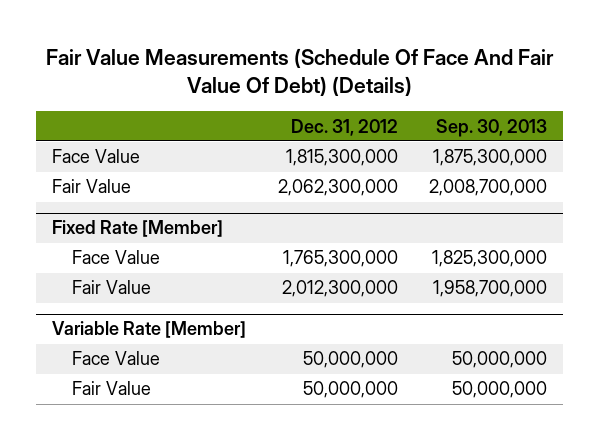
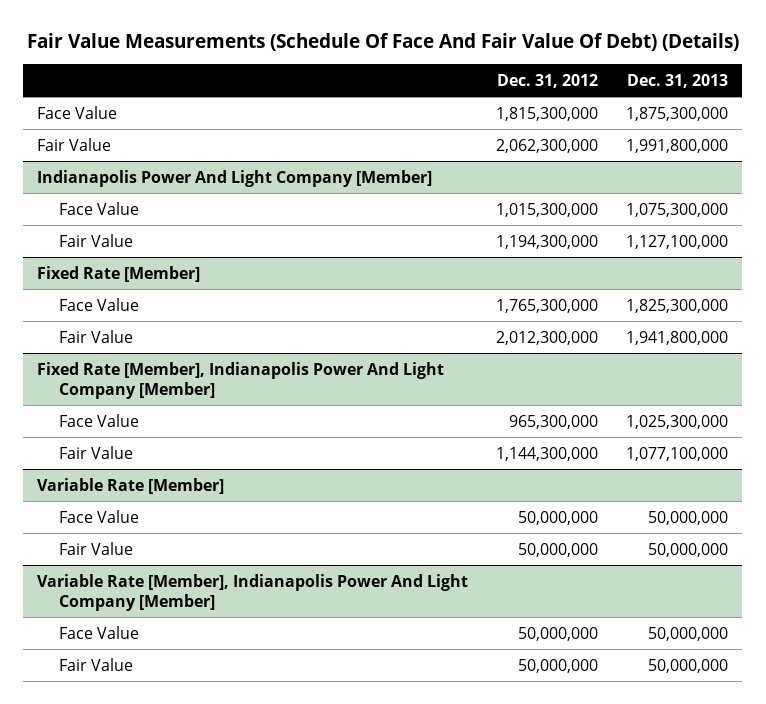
- | Dec. 31, 2012 | Sep. 30, 2013
+ | Dec. 31, 2012 | Dec. 31, 2013
+ Indianapolis Power And Light Company [Member]
+ Face Value | 1,015,300,000 | 1,075,300,000
+ Fair Value | 1,194,300,000 | 1,127,100,000
+ Fixed Rate [Member], Indianapolis Power And Light Company [Member]
+ Face Value | 965,300,000 | 1,025,300,000
+ Fair Value | 1,144,300,000 | 1,077,100,000
+ Variable Rate [Member], Indianapolis Power And Light Company [Member]
+ Face Value | 50,000,000 | 50,000,000
+ Fair Value | 50,000,000 | 50,000,000

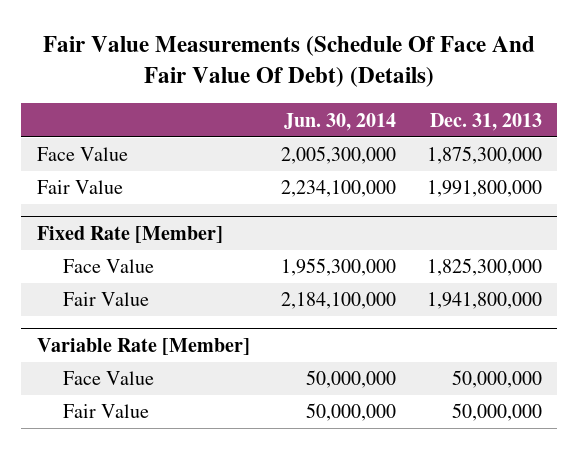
- | Dec. 31, 2012 | Dec. 31, 2013
+ | Jun. 30, 2014 | Dec. 31, 2013
- Indianapolis Power And Light Company [Member]
- Face Value | 1,015,300,000 | 1,075,300,000
- Fair Value | 1,194,300,000 | 1,127,100,000
- Fixed Rate [Member], Indianapolis Power And Light Company [Member]
- Face Value | 965,300,000 | 1,025,300,000
- Fair Value | 1,144,300,000 | 1,077,100,000
- Variable Rate [Member], Indianapolis Power And Light Company [Member]
- Face Value | 50,000,000 | 50,000,000
- Fair Value | 50,000,000 | 50,000,000

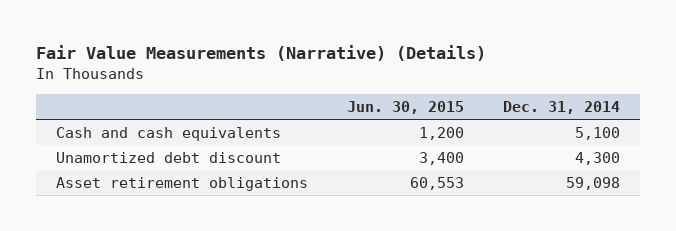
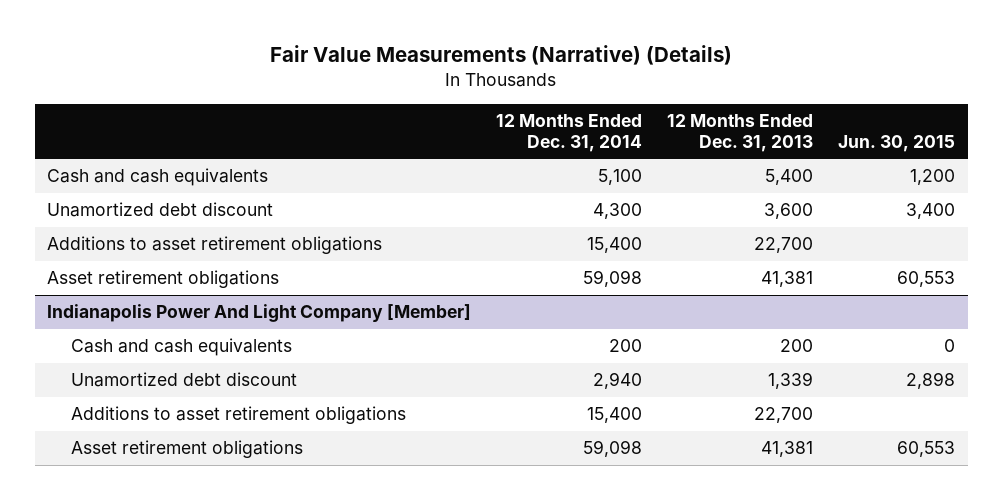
- | Jun. 30, 2015 | Dec. 31, 2014
+ | 12 Months Ended Dec. 31, 2014 | 12 Months Ended Dec. 31, 2013 | Jun. 30, 2015
+ Additions to asset retirement obligations | 15,400 | 22,700 |
+ Indianapolis Power And Light Company [Member]
+ Cash and cash equivalents | 200 | 200 | 0
+ Unamortized debt discount | 2,940 | 1,339 | 2,898
+ Additions to asset retirement obligations | 15,400 | 22,700 |
+ Asset retirement obligations | 59,098 | 41,381 | 60,553

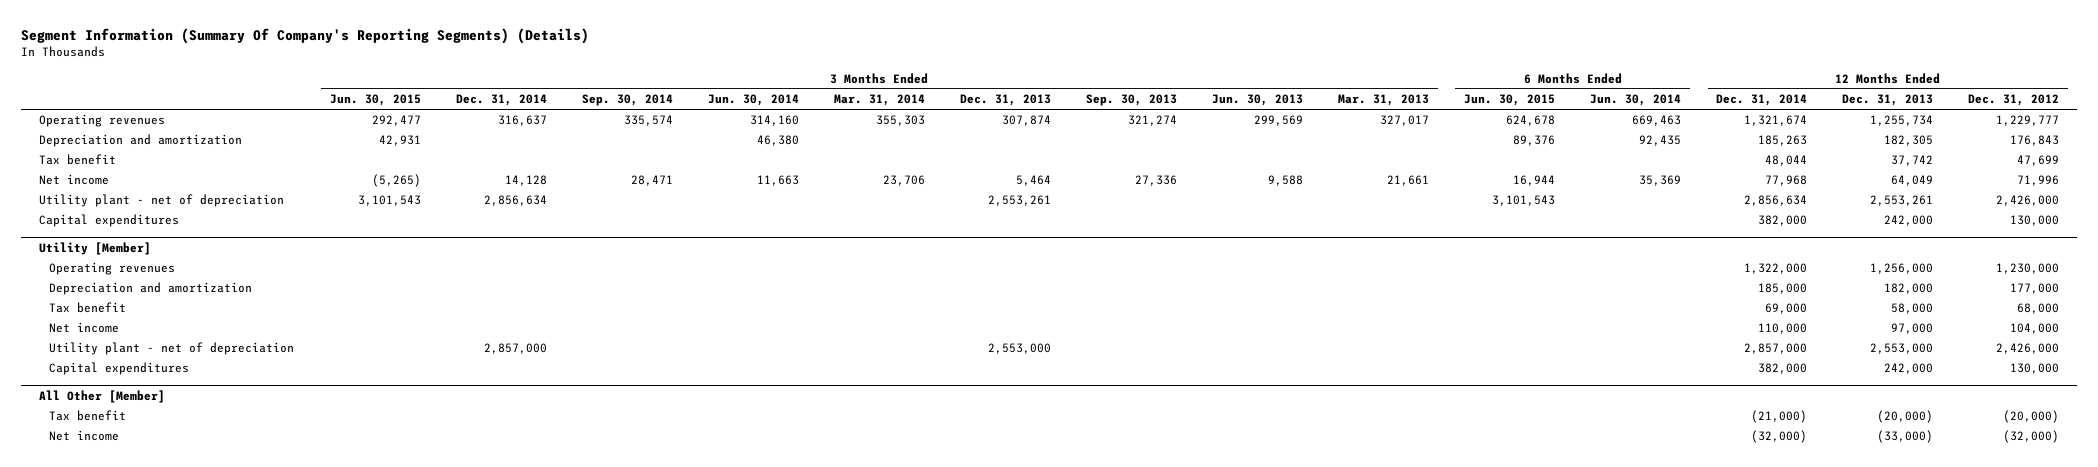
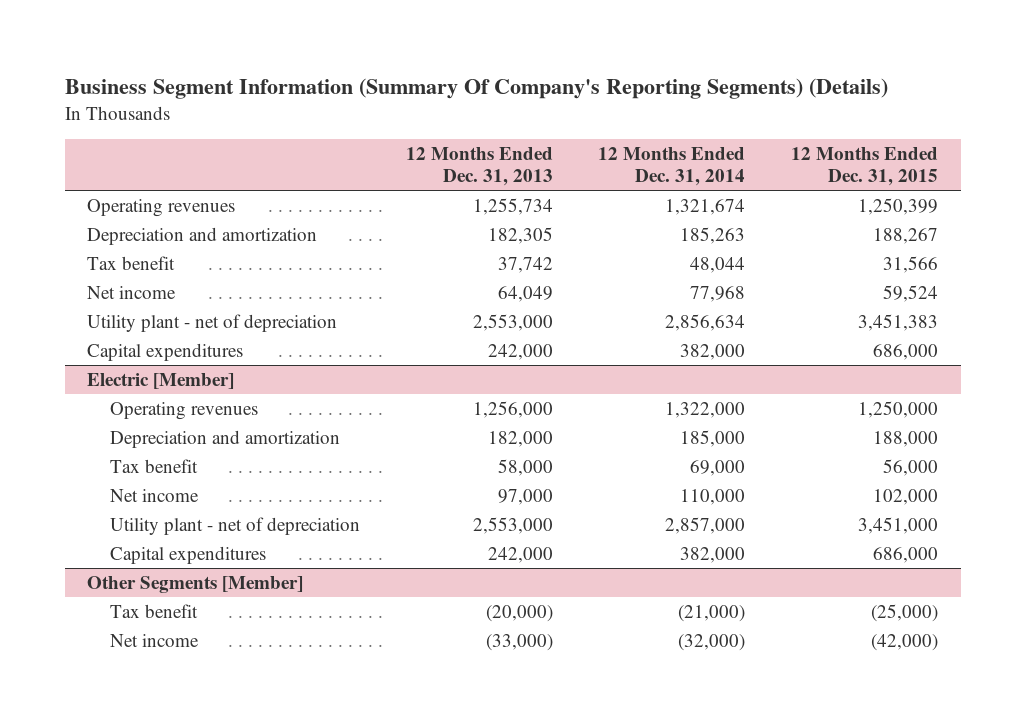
- Segment Information (Summary Of Company's Reporting Segments) (Details)
+ Business Segment Information (Summary Of Company's Reporting Segments) (Details)
- | 3 Months Ended Jun. 30, 2015 | 3 Months Ended Dec. 31, 2014 | 3 Months Ended Sep. 30, 2014 | 3 Months Ended Jun. 30, 2014 | 3 Months Ended Mar. 31, 2014 | 3 Months Ended Dec. 31, 2013 | 3 Months Ended Sep. 30, 2013 | 3 Months Ended Jun. 30, 2013 | 3 Months Ended Mar. 31, 2013 | 6 Months Ended Jun. 30, 2015 | 6 Months Ended Jun. 30, 2014 | 12 Months Ended Dec. 31, 2014 | 12 Months Ended Dec. 31, 2013 | 12 Months Ended Dec. 31, 2012
+ | 12 Months Ended Dec. 31, 2013 | 12 Months Ended Dec. 31, 2014 | 12 Months Ended Dec. 31, 2015
- Utility plant - net of depreciation | 3,101,543 | 2,856,634 | | | | 2,553,261 | | | | 3,101,543 | | 2,856,634 | 2,553,261 | 2,426,000
+ Utility plant - net of depreciation | 2,553,000 | 2,856,634 | 3,451,383
- Utility [Member]
+ Electric [Member]
- All Other [Member]
+ Other Segments [Member]

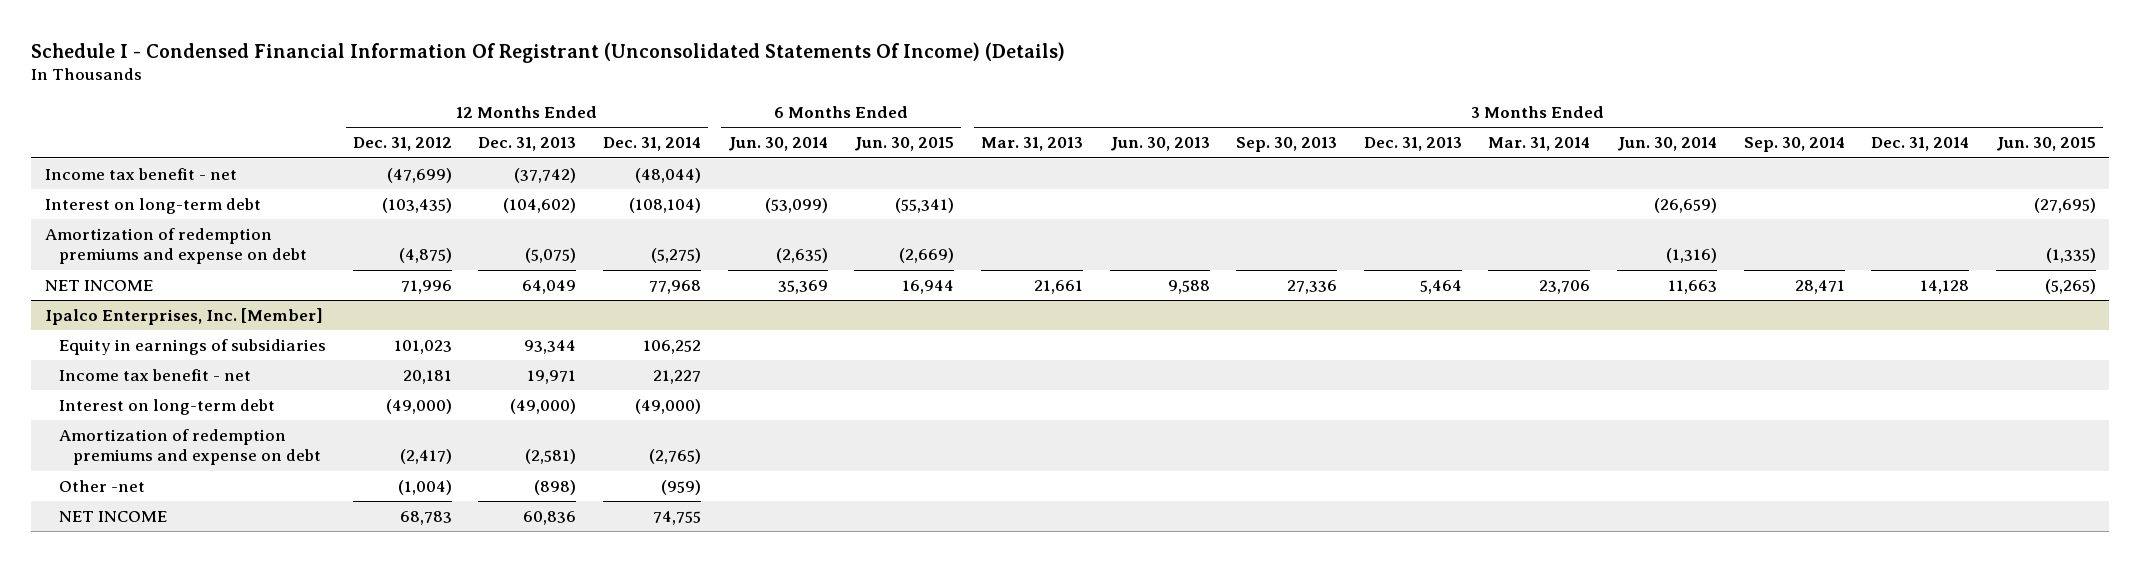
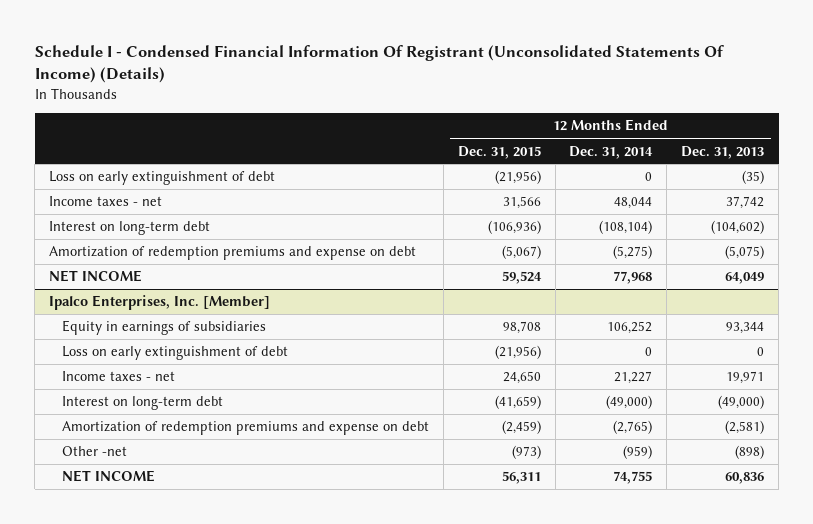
- | 12 Months Ended Dec. 31, 2012 | 12 Months Ended Dec. 31, 2013 | 12 Months Ended Dec. 31, 2014 | 6 Months Ended Jun. 30, 2014 | 6 Months Ended Jun. 30, 2015 | 3 Months Ended Mar. 31, 2013 | 3 Months Ended Jun. 30, 2013 | 3 Months Ended Sep. 30, 2013 | 3 Months Ended Dec. 31, 2013 | 3 Months Ended Mar. 31, 2014 | 3 Months Ended Jun. 30, 2014 | 3 Months Ended Sep. 30, 2014 | 3 Months Ended Dec. 31, 2014 | 3 Months Ended Jun. 30, 2015
+ | 12 Months Ended Dec. 31, 2015 | 12 Months Ended Dec. 31, 2014 | 12 Months Ended Dec. 31, 2013
- Income tax benefit - net | (47,699) | (37,742) | (48,044) | | | | | | | | | | |
+ Loss on early extinguishment of debt | (21,956) | 0 | (35)
+ Income taxes - net | 31,566 | 48,044 | 37,742
@ Ipalco Enterprises, Inc. [Member]
- Income tax benefit - net | 20,181 | 19,971 | 21,227 | | | | | | | | | | |
+ Loss on early extinguishment of debt | (21,956) | 0 | 0
+ Income taxes - net | 24,650 | 21,227 | 19,971

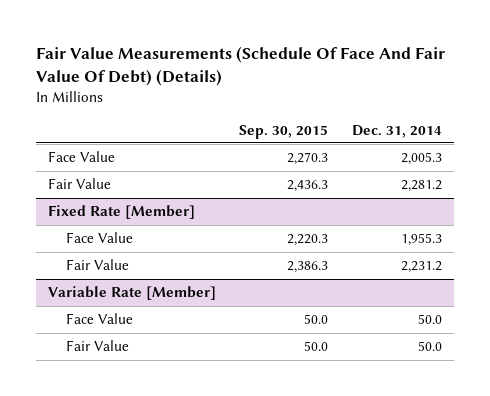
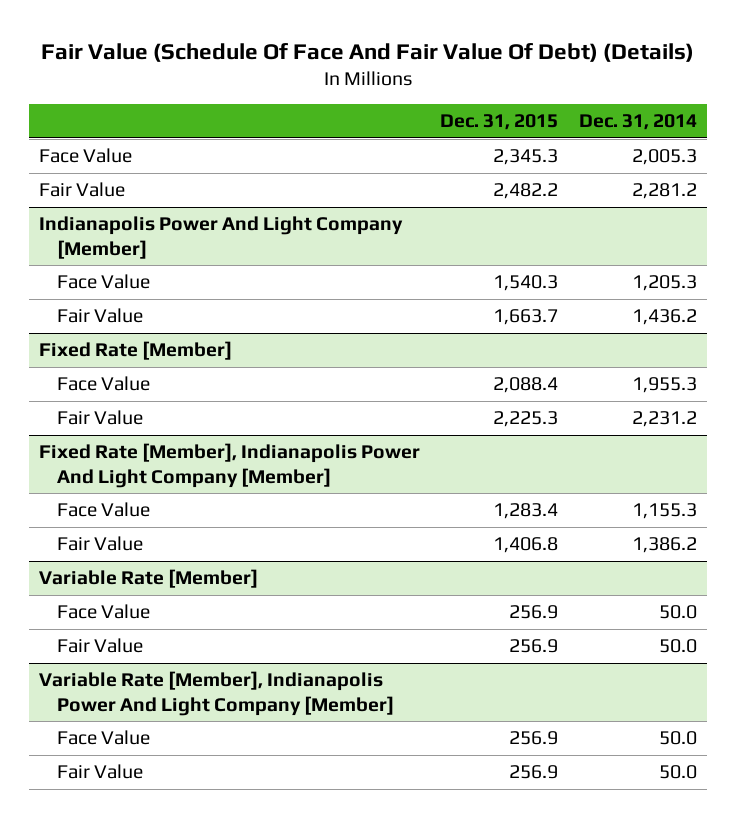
- Fair Value Measurements (Schedule Of Face And Fair Value Of Debt) (Details)
+ Fair Value (Schedule Of Face And Fair Value Of Debt) (Details)
- | Sep. 30, 2015 | Dec. 31, 2014
+ | Dec. 31, 2015 | Dec. 31, 2014
+ Indianapolis Power And Light Company [Member]
+ Face Value | 1,540.3 | 1,205.3
+ Fair Value | 1,663.7 | 1,436.2
+ Fixed Rate [Member], Indianapolis Power And Light Company [Member]
+ Face Value | 1,283.4 | 1,155.3
+ Fair Value | 1,406.8 | 1,386.2
+ Variable Rate [Member], Indianapolis Power And Light Company [Member]
+ Face Value | 256.9 | 50.0
+ Fair Value | 256.9 | 50.0

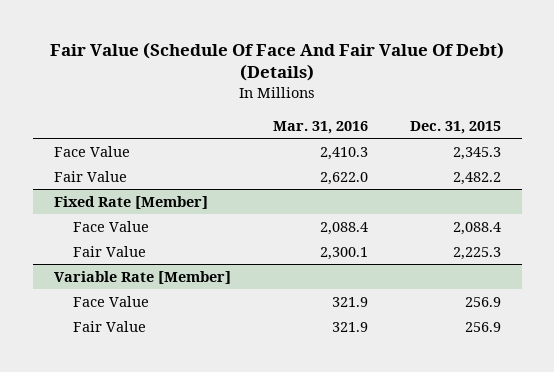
- | Dec. 31, 2015 | Dec. 31, 2014
+ | Mar. 31, 2016 | Dec. 31, 2015
- Indianapolis Power And Light Company [Member]
- Face Value | 1,540.3 | 1,205.3
- Fair Value | 1,663.7 | 1,436.2
- Fixed Rate [Member], Indianapolis Power And Light Company [Member]
- Face Value | 1,283.4 | 1,155.3
- Fair Value | 1,406.8 | 1,386.2
- Variable Rate [Member], Indianapolis Power And Light Company [Member]
- Face Value | 256.9 | 50.0
- Fair Value | 256.9 | 50.0

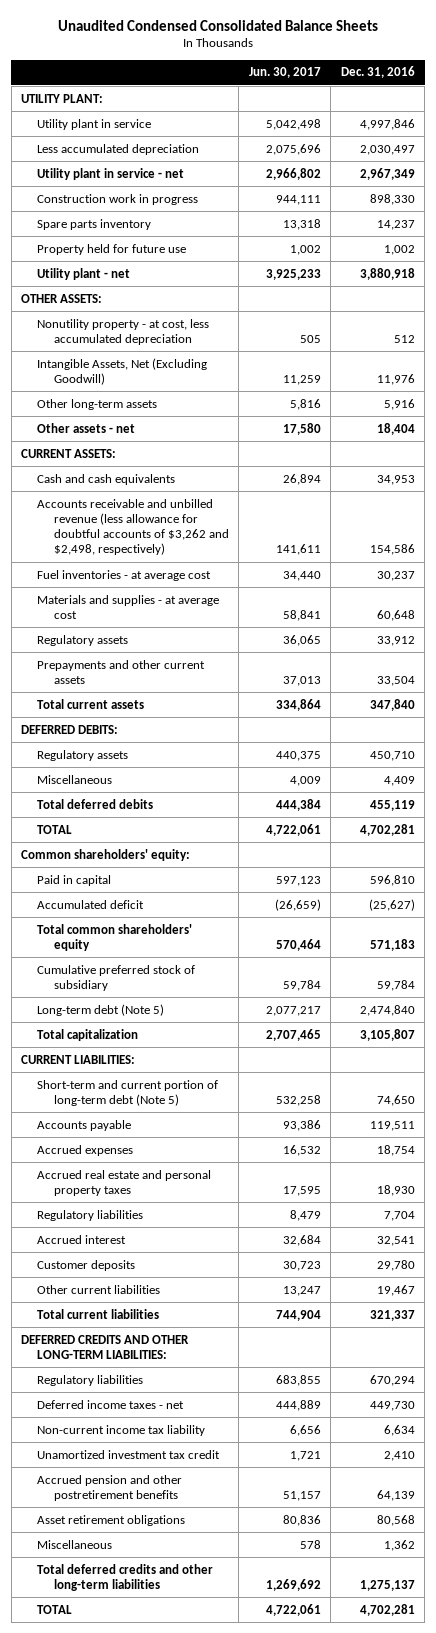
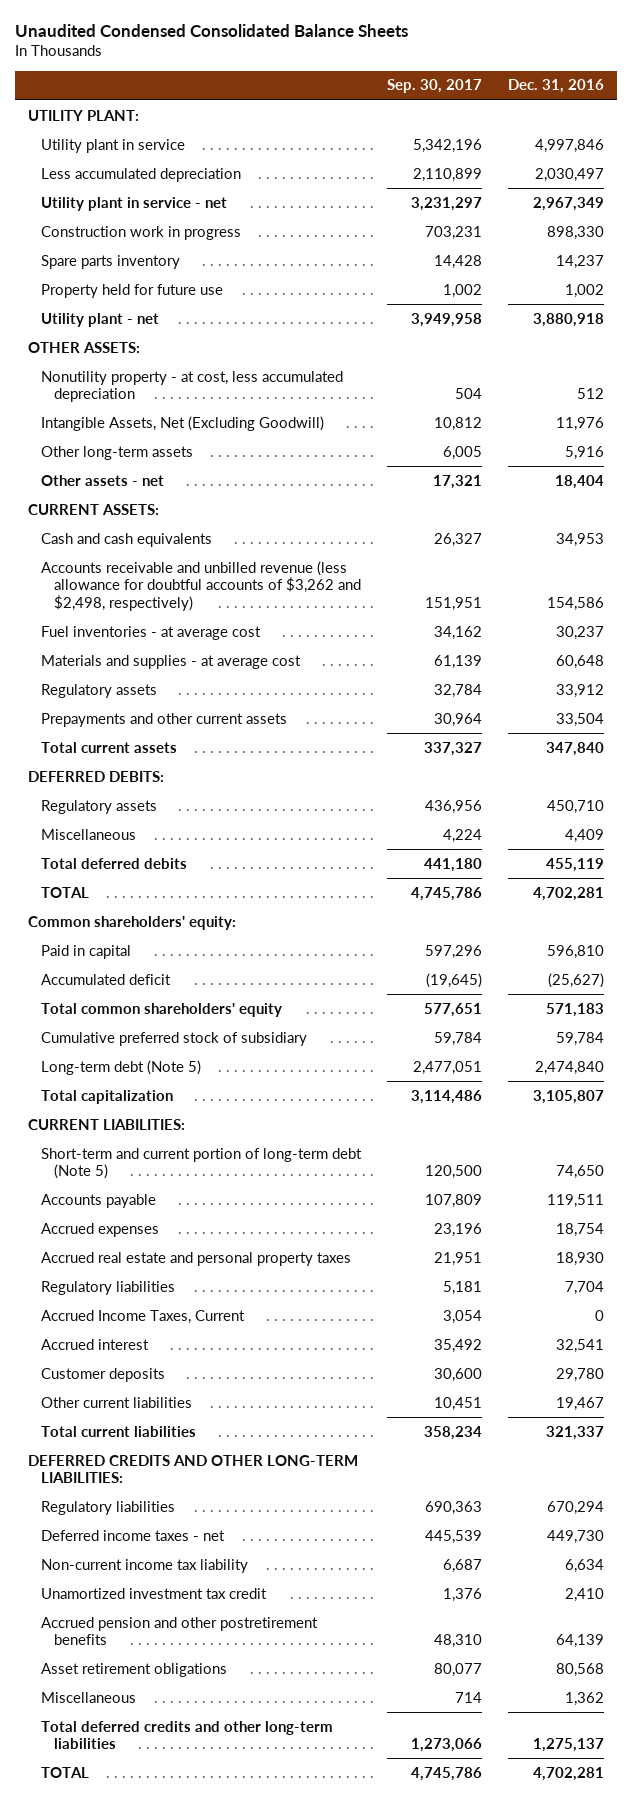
- | Jun. 30, 2017 | Dec. 31, 2016
+ | Sep. 30, 2017 | Dec. 31, 2016
+ Accrued Income Taxes, Current | 3,054 | 0

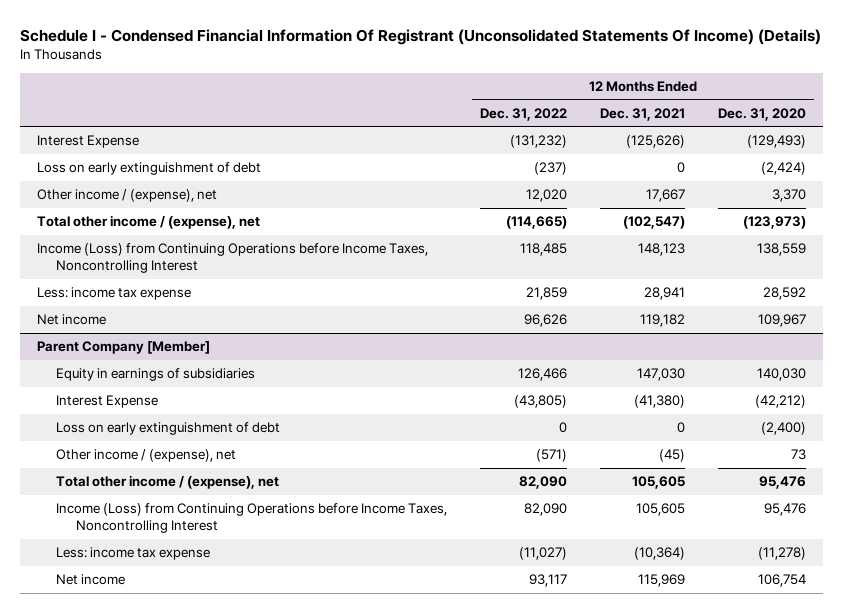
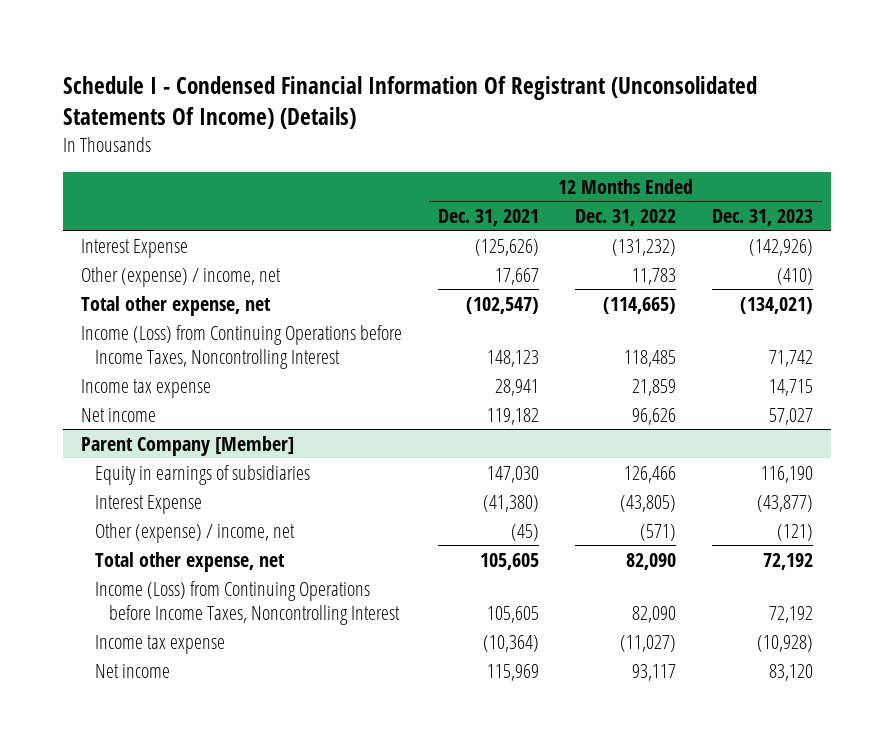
- | 12 Months Ended Dec. 31, 2022 | 12 Months Ended Dec. 31, 2021 | 12 Months Ended Dec. 31, 2020
+ | 12 Months Ended Dec. 31, 2021 | 12 Months Ended Dec. 31, 2022 | 12 Months Ended Dec. 31, 2023
- Loss on early extinguishment of debt | (237) | 0 | (2,424)
- Other income / (expense), net | 12,020 | 17,667 | 3,370
- Total other income / (expense), net | (114,665) | (102,547) | (123,973)
+ Other (expense) / income, net | 17,667 | 11,783 | (410)
+ Total other expense, net | (102,547) | (114,665) | (134,021)
- Less: income tax expense | 21,859 | 28,941 | 28,592
+ Income tax expense | 28,941 | 21,859 | 14,715
@ Parent Company [Member]
- Loss on early extinguishment of debt | 0 | 0 | (2,400)
- Other income / (expense), net | (571) | (45) | 73
- Total other income / (expense), net | 82,090 | 105,605 | 95,476
+ Other (expense) / income, net | (45) | (571) | (121)
+ Total other expense, net | 105,605 | 82,090 | 72,192
- Less: income tax expense | (11,027) | (10,364) | (11,278)
+ Income tax expense | (10,364) | (11,027) | (10,928)

